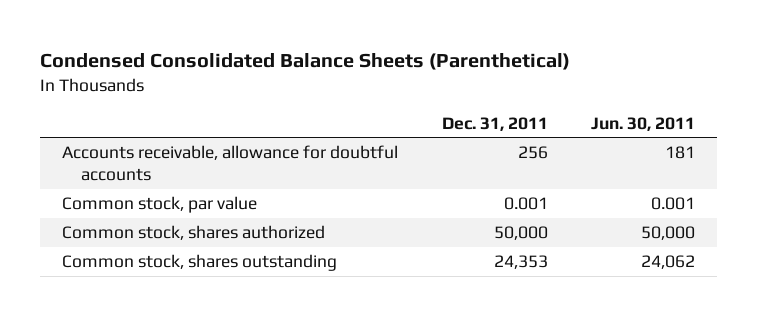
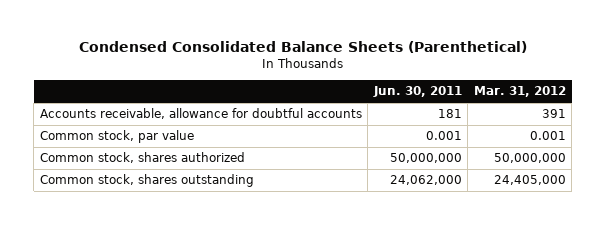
- | Dec. 31, 2011 | Jun. 30, 2011
+ | Jun. 30, 2011 | Mar. 31, 2012
- Common stock, shares authorized | 50,000 | 50,000
- Common stock, shares outstanding | 24,353 | 24,062
+ Common stock, shares authorized | 50,000,000 | 50,000,000
+ Common stock, shares outstanding | 24,062,000 | 24,405,000

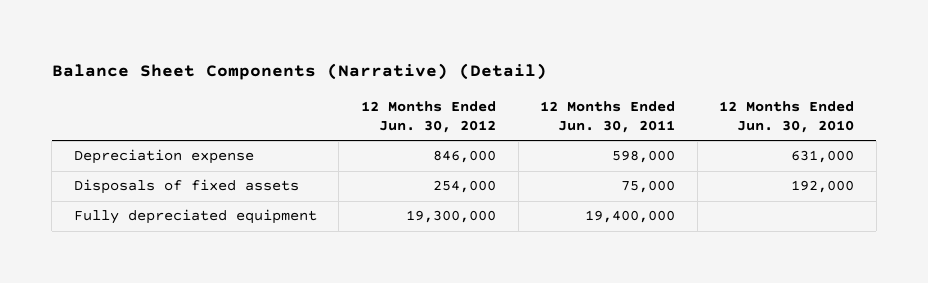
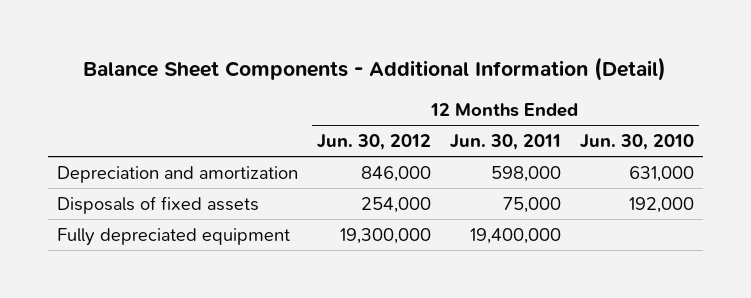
- Balance Sheet Components (Narrative) (Detail)
+ Balance Sheet Components - Additional Information (Detail)
- Depreciation expense | 846,000 | 598,000 | 631,000
+ Depreciation and amortization | 846,000 | 598,000 | 631,000

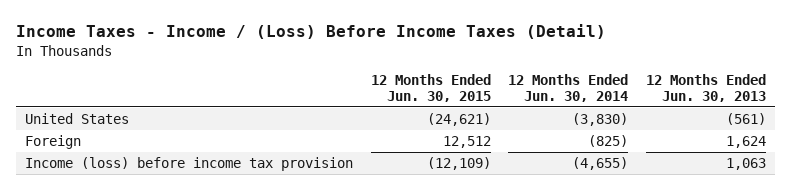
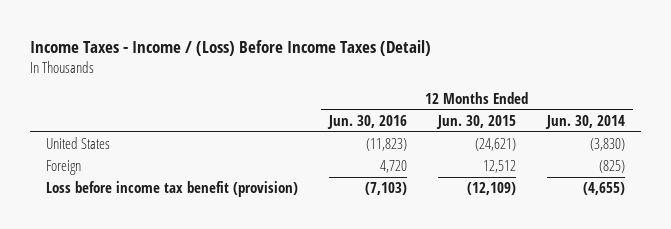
- | 12 Months Ended Jun. 30, 2015 | 12 Months Ended Jun. 30, 2014 | 12 Months Ended Jun. 30, 2013
+ | 12 Months Ended Jun. 30, 2016 | 12 Months Ended Jun. 30, 2015 | 12 Months Ended Jun. 30, 2014
- Income (loss) before income tax provision | (12,109) | (4,655) | 1,063
+ Loss before income tax benefit (provision) | (7,103) | (12,109) | (4,655)

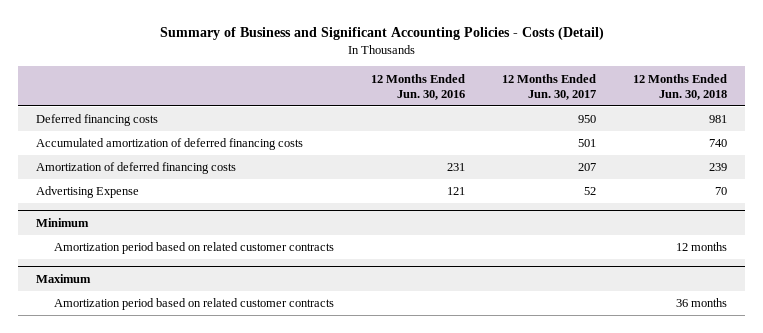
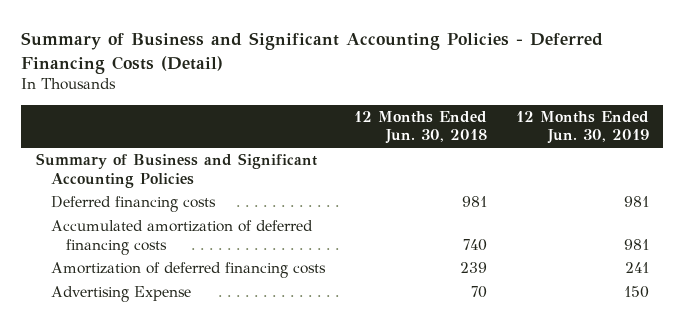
- Summary of Business and Significant Accounting Policies - Costs (Detail)
+ Summary of Business and Significant Accounting Policies - Deferred Financing Costs (Detail)
- | 12 Months Ended Jun. 30, 2016 | 12 Months Ended Jun. 30, 2017 | 12 Months Ended Jun. 30, 2018
+ | 12 Months Ended Jun. 30, 2018 | 12 Months Ended Jun. 30, 2019
+ Summary of Business and Significant Accounting Policies
- Minimum
- Amortization period based on related customer contracts | | | 12 months
- Maximum
- Amortization period based on related customer contracts | | | 36 months

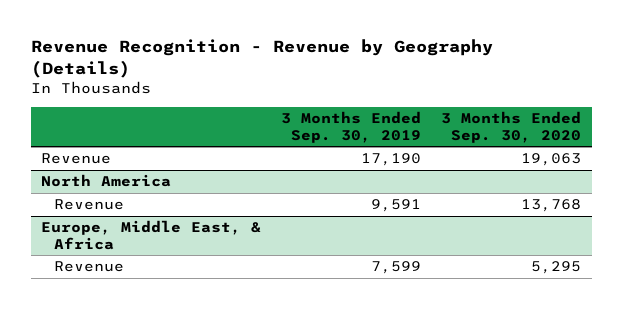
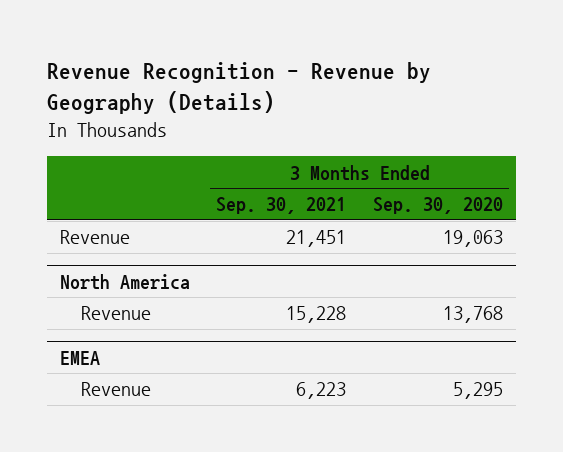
- | 3 Months Ended Sep. 30, 2019 | 3 Months Ended Sep. 30, 2020
+ | 3 Months Ended Sep. 30, 2021 | 3 Months Ended Sep. 30, 2020
- Europe, Middle East, & Africa
+ EMEA

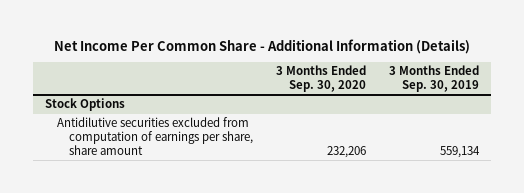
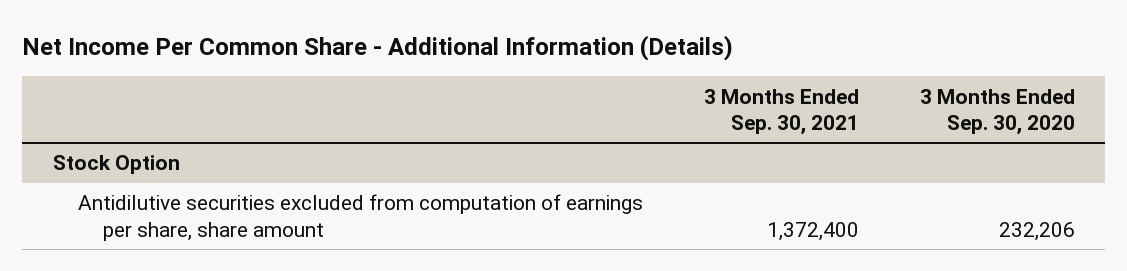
- | 3 Months Ended Sep. 30, 2020 | 3 Months Ended Sep. 30, 2019
+ | 3 Months Ended Sep. 30, 2021 | 3 Months Ended Sep. 30, 2020
- Stock Options
+ Stock Option

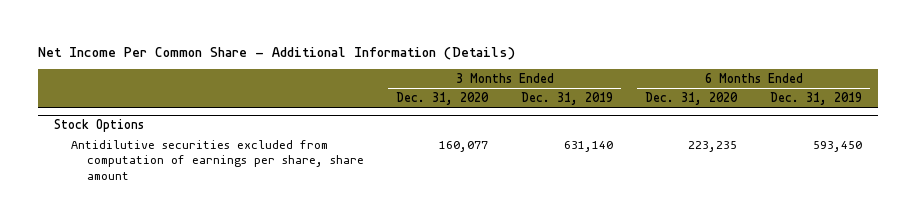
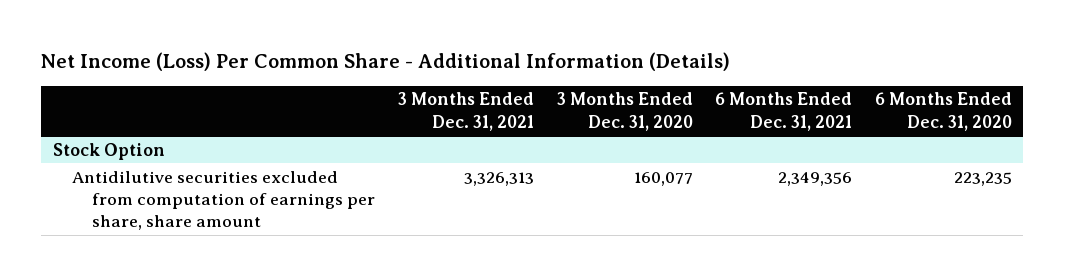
- Net Income Per Common Share - Additional Information (Details)
+ Net Income (Loss) Per Common Share - Additional Information (Details)
- | 3 Months Ended Dec. 31, 2020 | 3 Months Ended Dec. 31, 2019 | 6 Months Ended Dec. 31, 2020 | 6 Months Ended Dec. 31, 2019
+ | 3 Months Ended Dec. 31, 2021 | 3 Months Ended Dec. 31, 2020 | 6 Months Ended Dec. 31, 2021 | 6 Months Ended Dec. 31, 2020
- Stock Options
+ Stock Option

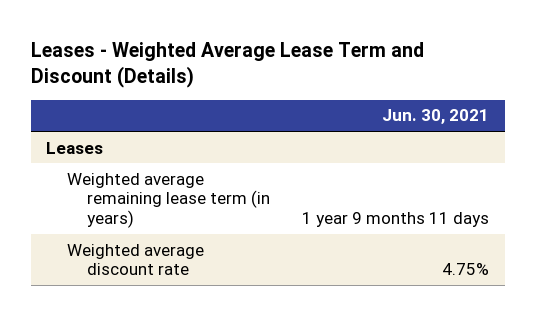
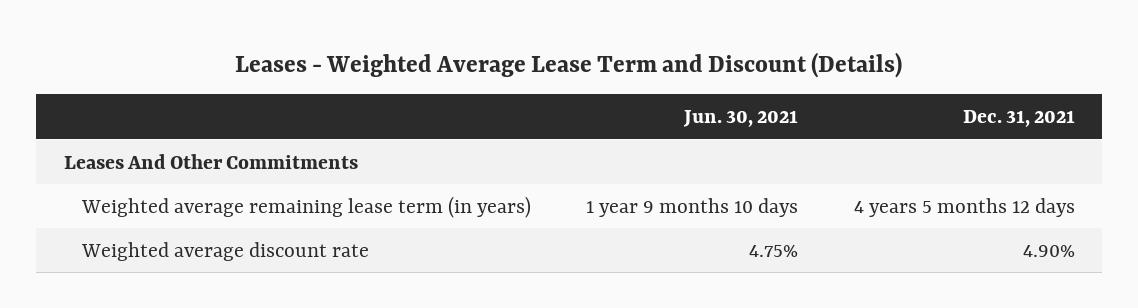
- | Jun. 30, 2021
+ | Jun. 30, 2021 | Dec. 31, 2021
- Leases
- Weighted average remaining lease term (in years) | 1 year 9 months 11 days
+ Leases And Other Commitments
+ Weighted average remaining lease term (in years) | 1 year 9 months 10 days | 4 years 5 months 12 days

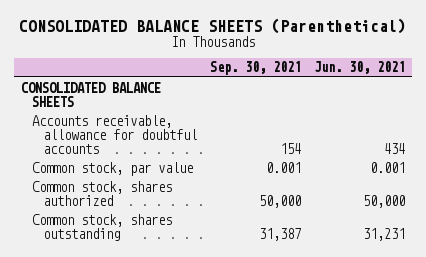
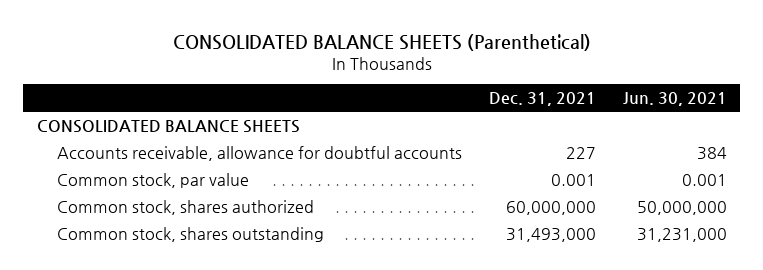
- | Sep. 30, 2021 | Jun. 30, 2021
+ | Dec. 31, 2021 | Jun. 30, 2021
- Accounts receivable, allowance for doubtful accounts | 154 | 434
+ Accounts receivable, allowance for doubtful accounts | 227 | 384
- Common stock, shares authorized | 50,000 | 50,000
- Common stock, shares outstanding | 31,387 | 31,231
+ Common stock, shares authorized | 60,000,000 | 50,000,000
+ Common stock, shares outstanding | 31,493,000 | 31,231,000

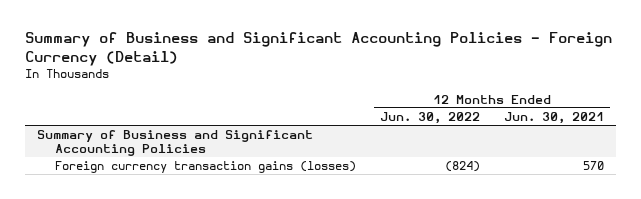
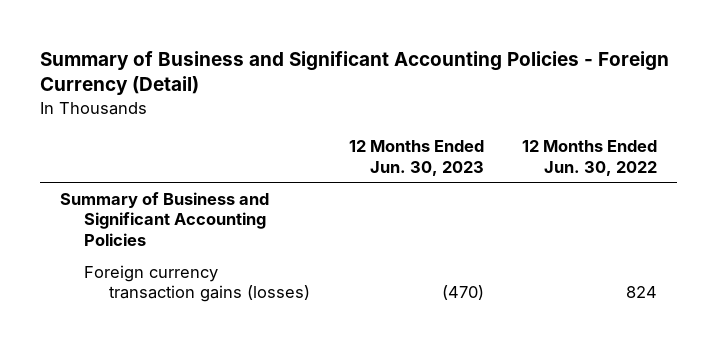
- | 12 Months Ended Jun. 30, 2022 | 12 Months Ended Jun. 30, 2021
+ | 12 Months Ended Jun. 30, 2023 | 12 Months Ended Jun. 30, 2022
- Foreign currency transaction gains (losses) | (824) | 570
+ Foreign currency transaction gains (losses) | (470) | 824

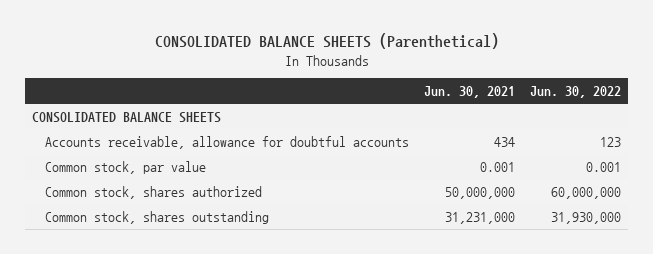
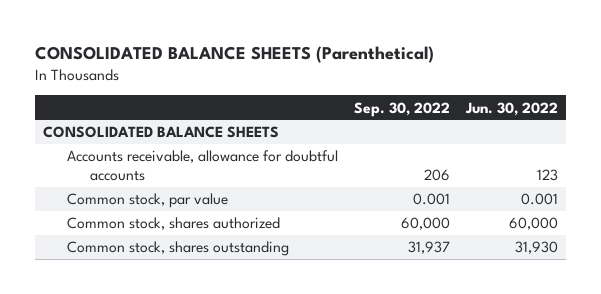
- | Jun. 30, 2021 | Jun. 30, 2022
+ | Sep. 30, 2022 | Jun. 30, 2022
- Common stock, shares authorized | 50,000,000 | 60,000,000
- Common stock, shares outstanding | 31,231,000 | 31,930,000
+ Common stock, shares authorized | 60,000 | 60,000
+ Common stock, shares outstanding | 31,937 | 31,930

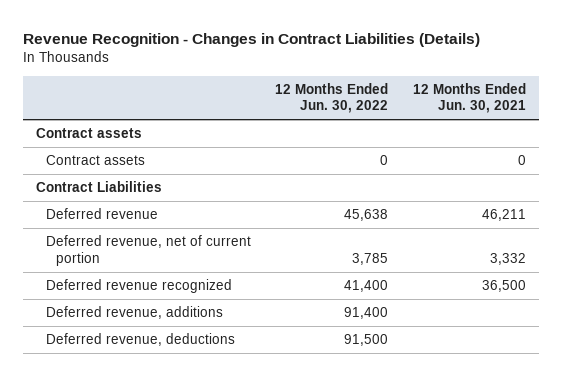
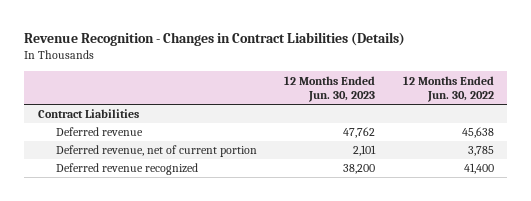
- | 12 Months Ended Jun. 30, 2022 | 12 Months Ended Jun. 30, 2021
+ | 12 Months Ended Jun. 30, 2023 | 12 Months Ended Jun. 30, 2022
- Contract assets
- Contract assets | 0 | 0
- Deferred revenue, additions | 91,400 |
- Deferred revenue, deductions | 91,500 |

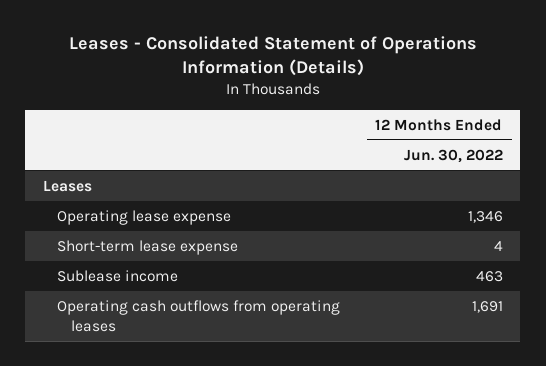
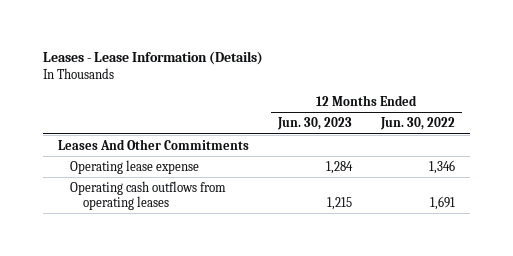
- Leases - Consolidated Statement of Operations Information (Details)
+ Leases - Lease Information (Details)
- | 12 Months Ended Jun. 30, 2022
+ | 12 Months Ended Jun. 30, 2023 | 12 Months Ended Jun. 30, 2022
- Leases
+ Leases And Other Commitments
- Short-term lease expense | 4
- Sublease income | 463

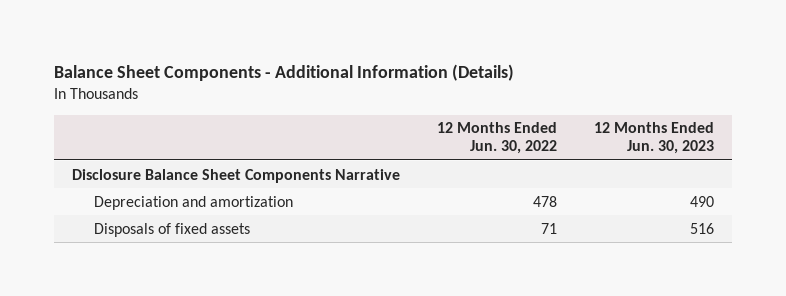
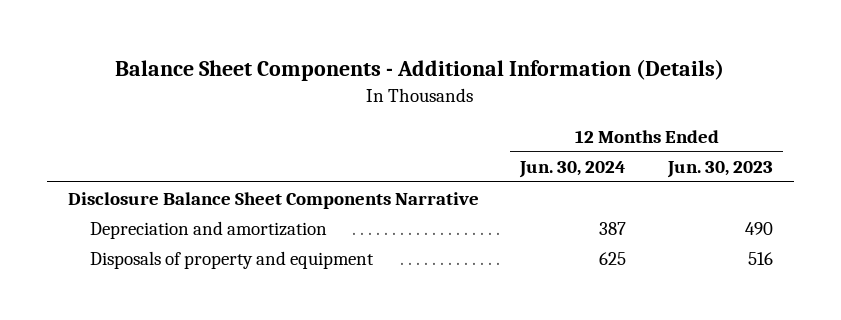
- | 12 Months Ended Jun. 30, 2022 | 12 Months Ended Jun. 30, 2023
+ | 12 Months Ended Jun. 30, 2024 | 12 Months Ended Jun. 30, 2023
- Disposals of fixed assets | 71 | 516
+ Disposals of property and equipment | 625 | 516

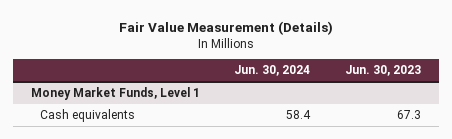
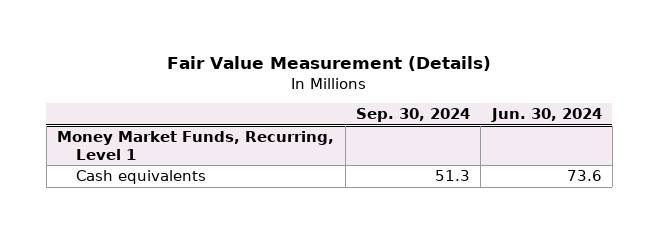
- | Jun. 30, 2024 | Jun. 30, 2023
+ | Sep. 30, 2024 | Jun. 30, 2024
- Money Market Funds, Level 1
- Cash equivalents | 58.4 | 67.3
+ Money Market Funds, Recurring, Level 1
+ Cash equivalents | 51.3 | 73.6

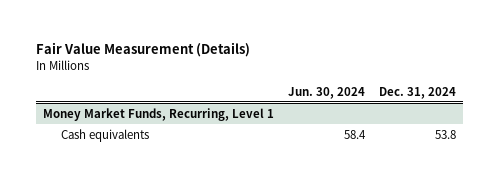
- | Sep. 30, 2024 | Jun. 30, 2024
+ | Jun. 30, 2024 | Dec. 31, 2024
@ Money Market Funds, Recurring, Level 1
- Cash equivalents | 51.3 | 73.6
+ Cash equivalents | 58.4 | 53.8

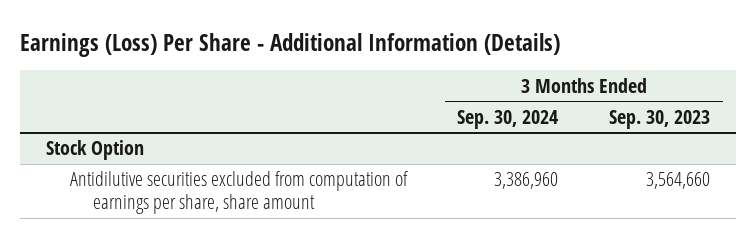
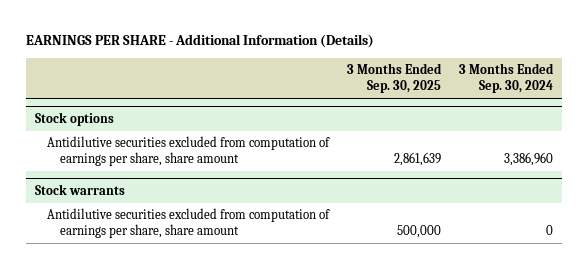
- Earnings (Loss) Per Share - Additional Information (Details)
+ EARNINGS PER SHARE - Additional Information (Details)
- | 3 Months Ended Sep. 30, 2024 | 3 Months Ended Sep. 30, 2023
+ | 3 Months Ended Sep. 30, 2025 | 3 Months Ended Sep. 30, 2024
- Stock Option
+ Stock options
+ Stock warrants
+ Antidilutive securities excluded from computation of earnings per share, share amount | 500,000 | 0

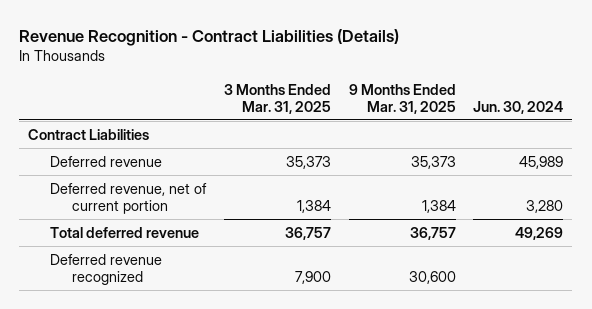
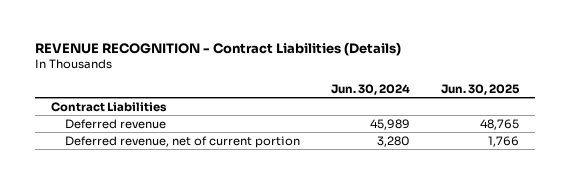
- Revenue Recognition - Contract Liabilities (Details)
+ REVENUE RECOGNITION - Contract Liabilities (Details)
- | 3 Months Ended Mar. 31, 2025 | 9 Months Ended Mar. 31, 2025 | Jun. 30, 2024
+ | Jun. 30, 2024 | Jun. 30, 2025
- Total deferred revenue | 36,757 | 36,757 | 49,269
- Deferred revenue recognized | 7,900 | 30,600 |

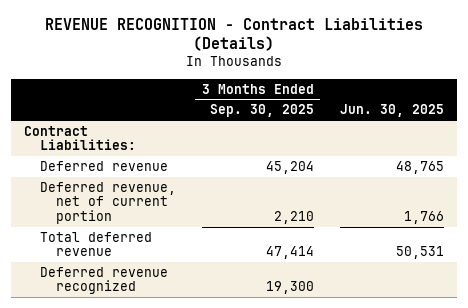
- | Jun. 30, 2024 | Jun. 30, 2025
+ | 3 Months Ended Sep. 30, 2025 | Jun. 30, 2025
- Contract Liabilities
+ Contract Liabilities:
+ Total deferred revenue | 47,414 | 50,531
+ Deferred revenue recognized | 19,300 |

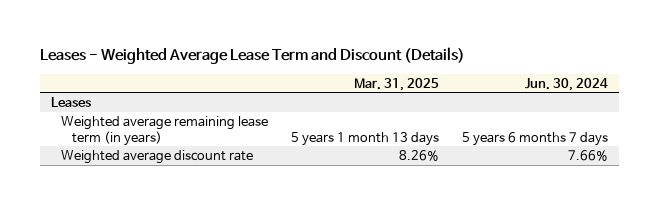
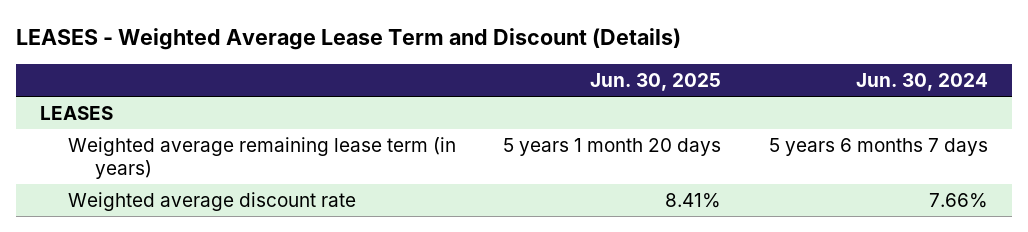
- Leases - Weighted Average Lease Term and Discount (Details)
+ LEASES - Weighted Average Lease Term and Discount (Details)
- | Mar. 31, 2025 | Jun. 30, 2024
+ | Jun. 30, 2025 | Jun. 30, 2024
- Leases
+ LEASES

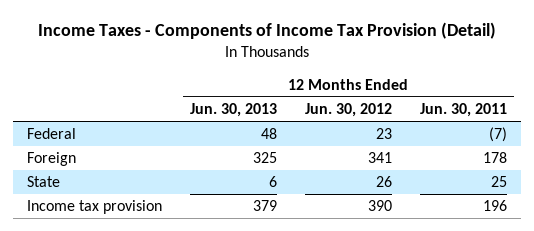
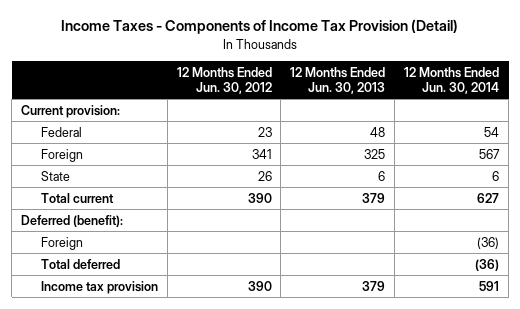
- | 12 Months Ended Jun. 30, 2013 | 12 Months Ended Jun. 30, 2012 | 12 Months Ended Jun. 30, 2011
+ | 12 Months Ended Jun. 30, 2012 | 12 Months Ended Jun. 30, 2013 | 12 Months Ended Jun. 30, 2014
+ Current provision:
+ Total current | 390 | 379 | 627
+ Deferred (benefit):
+ Foreign | | | (36)
+ Total deferred | | | (36)

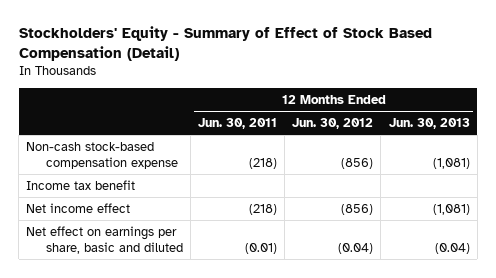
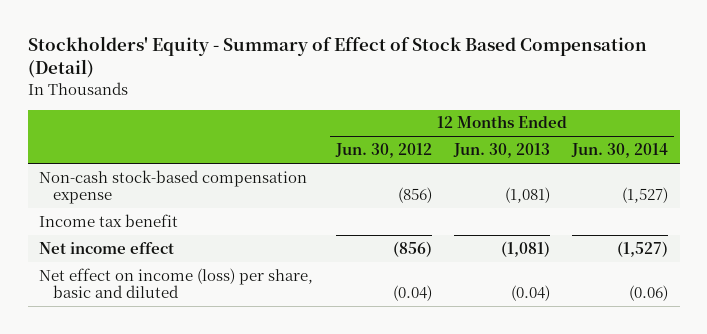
- | 12 Months Ended Jun. 30, 2011 | 12 Months Ended Jun. 30, 2012 | 12 Months Ended Jun. 30, 2013
+ | 12 Months Ended Jun. 30, 2012 | 12 Months Ended Jun. 30, 2013 | 12 Months Ended Jun. 30, 2014
- Net effect on earnings per share, basic and diluted | (0.01) | (0.04) | (0.04)
+ Net effect on income (loss) per share, basic and diluted | (0.04) | (0.04) | (0.06)

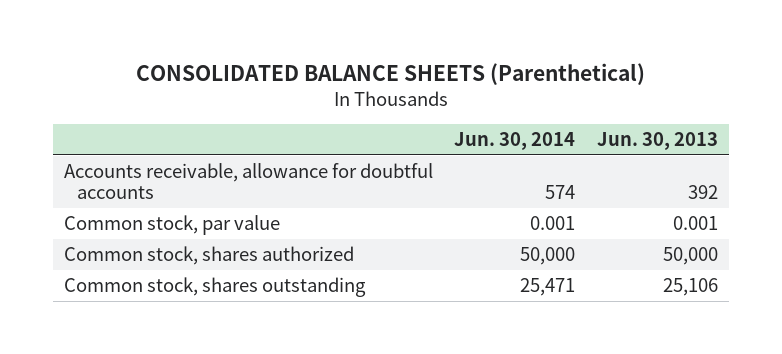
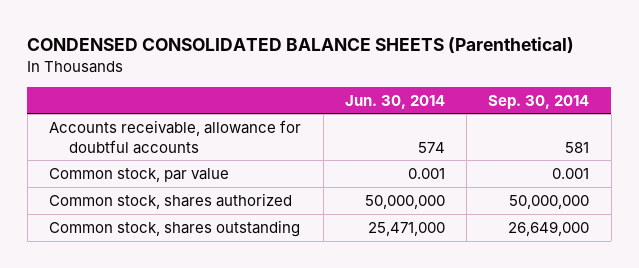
- CONSOLIDATED BALANCE SHEETS (Parenthetical)
+ CONDENSED CONSOLIDATED BALANCE SHEETS (Parenthetical)
- | Jun. 30, 2014 | Jun. 30, 2013
+ | Jun. 30, 2014 | Sep. 30, 2014
- Common stock, shares authorized | 50,000 | 50,000
- Common stock, shares outstanding | 25,471 | 25,106
+ Common stock, shares authorized | 50,000,000 | 50,000,000
+ Common stock, shares outstanding | 25,471,000 | 26,649,000

